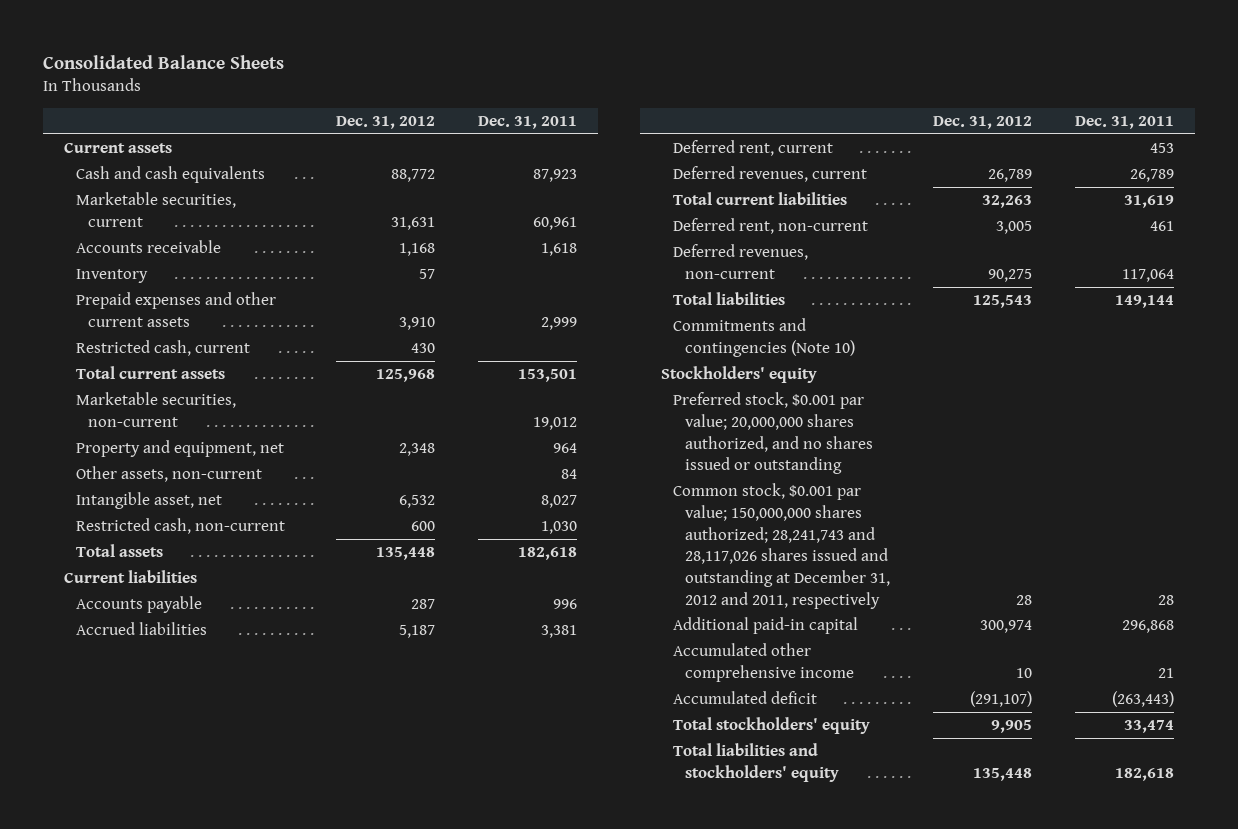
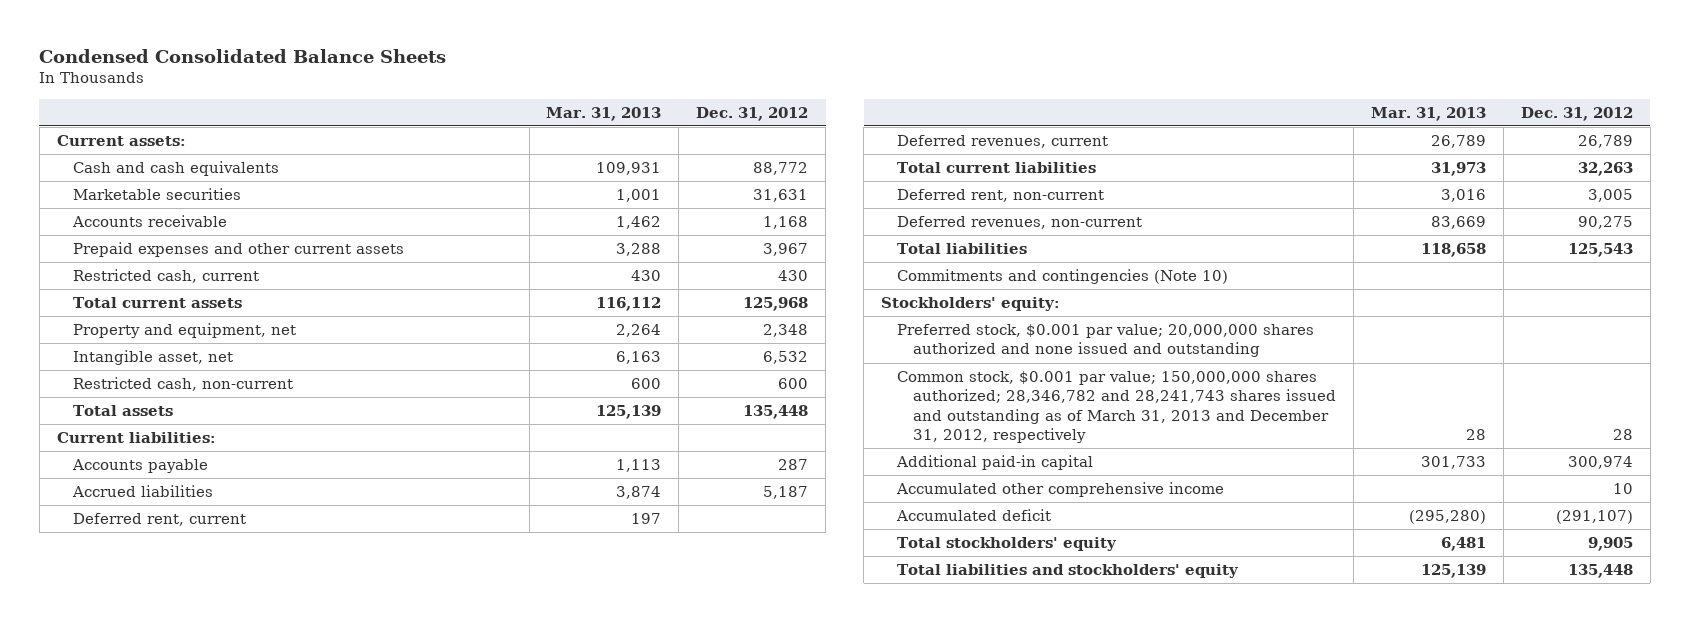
- Consolidated Balance Sheets
+ Condensed Consolidated Balance Sheets
- | Dec. 31, 2012 | Dec. 31, 2011
+ | Mar. 31, 2013 | Dec. 31, 2012
- Current assets
+ Current assets:
- Marketable securities, current | 31,631 | 60,961
+ Marketable securities | 1,001 | 31,631
- Inventory | 57 |
- Prepaid expenses and other current assets | 3,910 | 2,999
+ Prepaid expenses and other current assets | 3,288 | 3,967
- Marketable securities, non-current | | 19,012
- Other assets, non-current | | 84
- Current liabilities
+ Current liabilities:
- Stockholders' equity
- Preferred stock, $0.001 par value; 20,000,000 shares authorized, and no shares issued or outstanding
- Common stock, $0.001 par value; 150,000,000 shares authorized; 28,241,743 and 28,117,026 shares issued and outstanding at December 31, 2012 and 2011, respectively | 28 | 28
+ Stockholders' equity:
+ Preferred stock, $0.001 par value; 20,000,000 shares authorized and none issued and outstanding
+ Common stock, $0.001 par value; 150,000,000 shares authorized; 28,346,782 and 28,241,743 shares issued and outstanding as of March 31, 2013 and December 31, 2012, respectively | 28 | 28

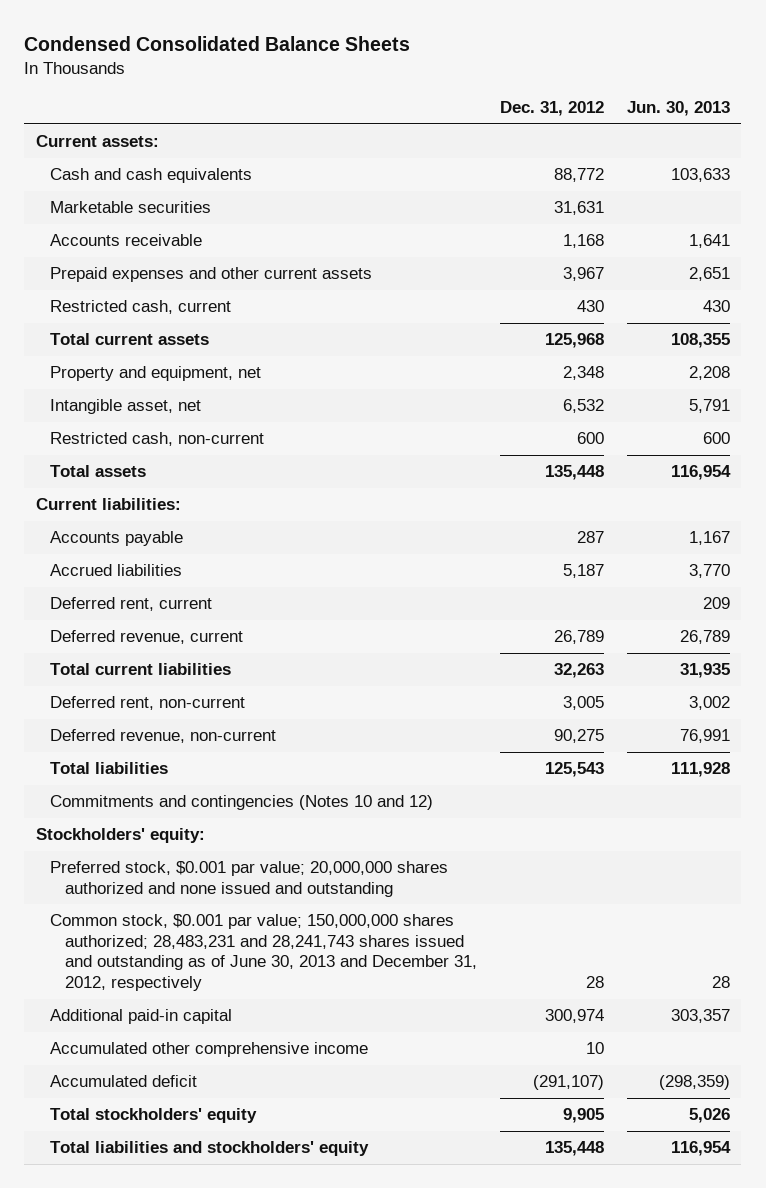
- | Mar. 31, 2013 | Dec. 31, 2012
+ | Dec. 31, 2012 | Jun. 30, 2013
- Deferred revenues, current | 26,789 | 26,789
+ Deferred revenue, current | 26,789 | 26,789
- Deferred revenues, non-current | 83,669 | 90,275
+ Deferred revenue, non-current | 90,275 | 76,991
- Commitments and contingencies (Note 10)
+ Commitments and contingencies (Notes 10 and 12)
- Common stock, $0.001 par value; 150,000,000 shares authorized; 28,346,782 and 28,241,743 shares issued and outstanding as of March 31, 2013 and December 31, 2012, respectively | 28 | 28
+ Common stock, $0.001 par value; 150,000,000 shares authorized; 28,483,231 and 28,241,743 shares issued and outstanding as of June 30, 2013 and December 31, 2012, respectively | 28 | 28

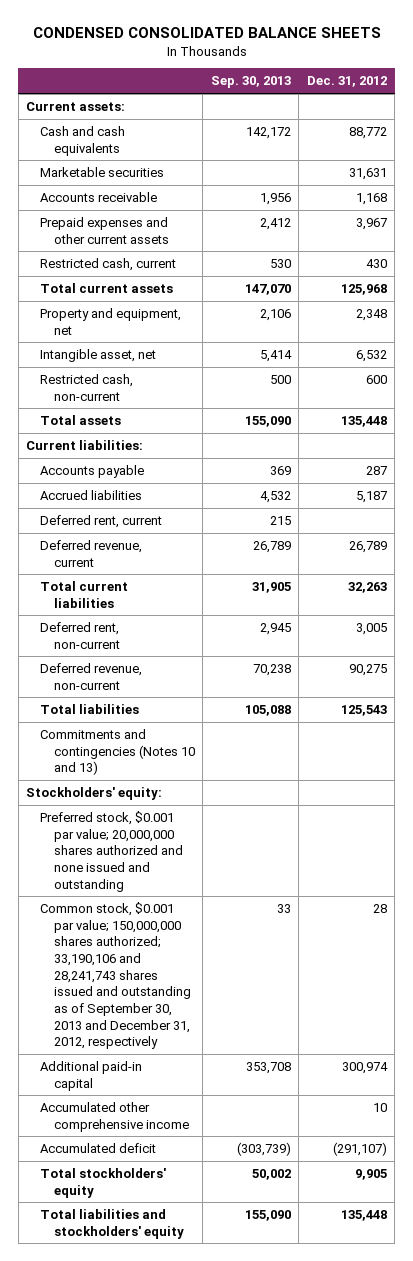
- Condensed Consolidated Balance Sheets
+ CONDENSED CONSOLIDATED BALANCE SHEETS
- | Dec. 31, 2012 | Jun. 30, 2013
+ | Sep. 30, 2013 | Dec. 31, 2012
- Commitments and contingencies (Notes 10 and 12)
+ Commitments and contingencies (Notes 10 and 13)
- Common stock, $0.001 par value; 150,000,000 shares authorized; 28,483,231 and 28,241,743 shares issued and outstanding as of June 30, 2013 and December 31, 2012, respectively | 28 | 28
+ Common stock, $0.001 par value; 150,000,000 shares authorized; 33,190,106 and 28,241,743 shares issued and outstanding as of September 30, 2013 and December 31, 2012, respectively | 33 | 28

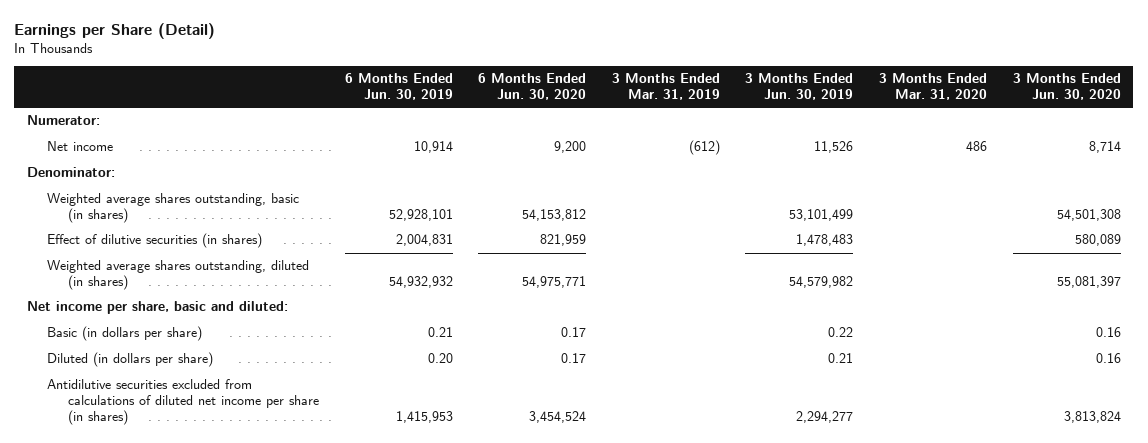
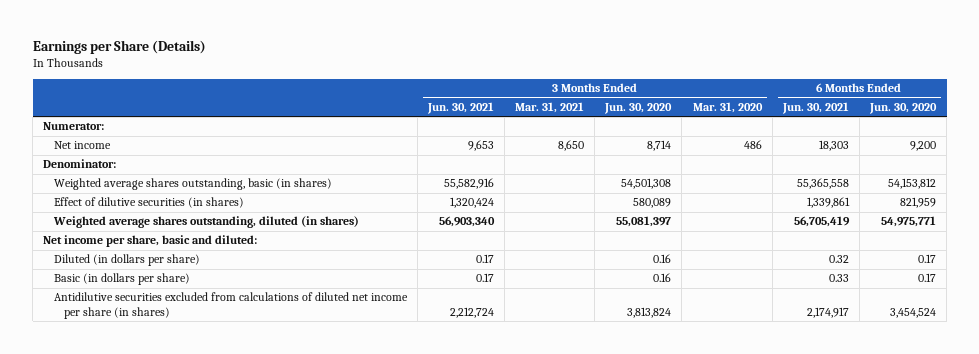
- Earnings per Share (Detail)
+ Earnings per Share (Details)
- | 6 Months Ended Jun. 30, 2019 | 6 Months Ended Jun. 30, 2020 | 3 Months Ended Mar. 31, 2019 | 3 Months Ended Jun. 30, 2019 | 3 Months Ended Mar. 31, 2020 | 3 Months Ended Jun. 30, 2020
+ | 3 Months Ended Jun. 30, 2021 | 3 Months Ended Mar. 31, 2021 | 3 Months Ended Jun. 30, 2020 | 3 Months Ended Mar. 31, 2020 | 6 Months Ended Jun. 30, 2021 | 6 Months Ended Jun. 30, 2020
moved down: Basic (in dollars per share) | 0.17 | | 0.16 | | 0.33 | 0.17

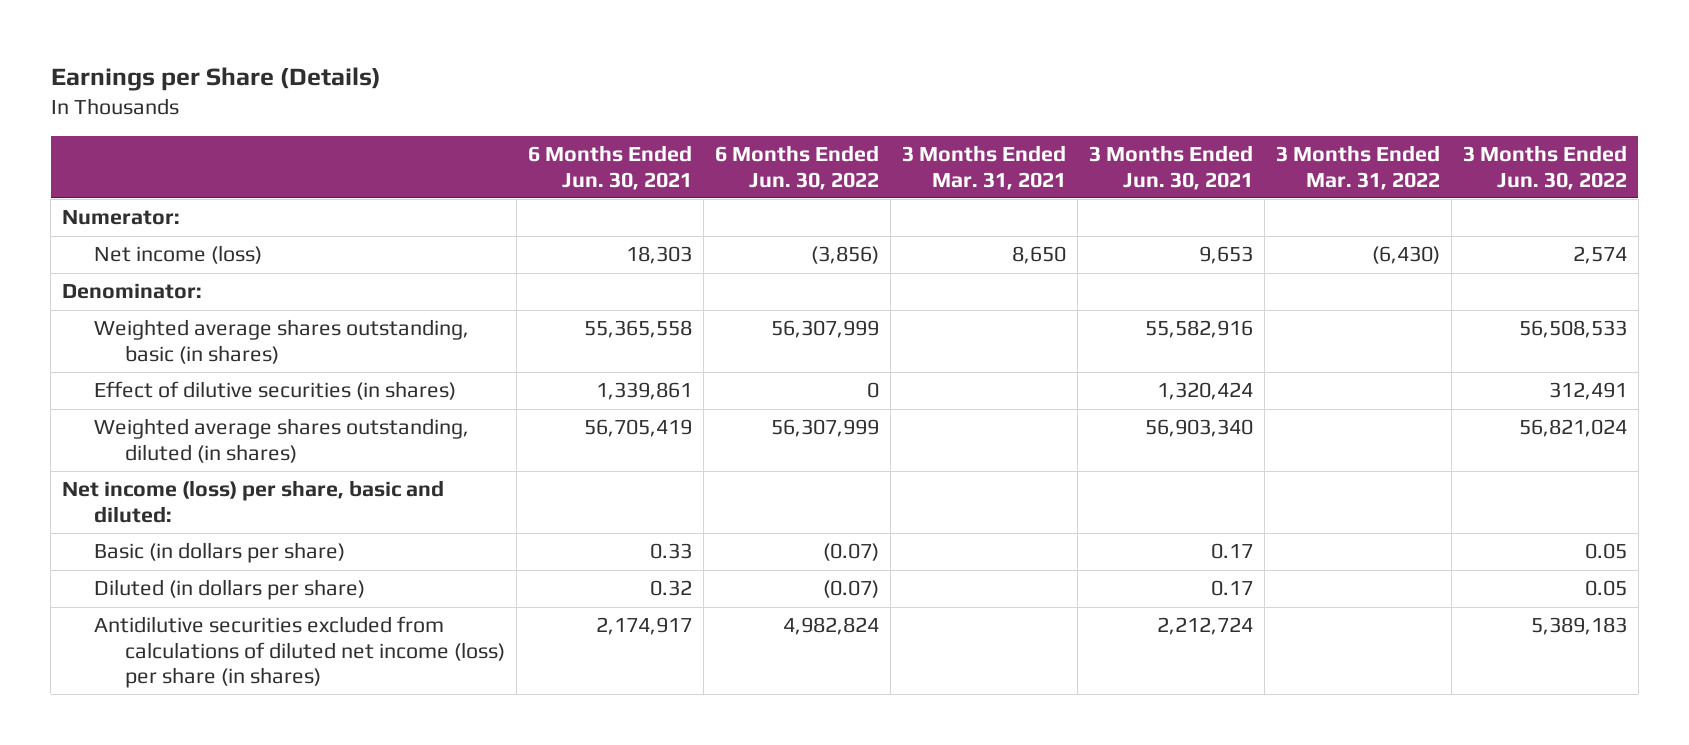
- | 3 Months Ended Jun. 30, 2021 | 3 Months Ended Mar. 31, 2021 | 3 Months Ended Jun. 30, 2020 | 3 Months Ended Mar. 31, 2020 | 6 Months Ended Jun. 30, 2021 | 6 Months Ended Jun. 30, 2020
+ | 6 Months Ended Jun. 30, 2021 | 6 Months Ended Jun. 30, 2022 | 3 Months Ended Mar. 31, 2021 | 3 Months Ended Jun. 30, 2021 | 3 Months Ended Mar. 31, 2022 | 3 Months Ended Jun. 30, 2022
- Net income | 9,653 | 8,650 | 8,714 | 486 | 18,303 | 9,200
+ Net income (loss) | 18,303 | (3,856) | 8,650 | 9,653 | (6,430) | 2,574
- Net income per share, basic and diluted:
+ Net income (loss) per share, basic and diluted:
- Antidilutive securities excluded from calculations of diluted net income per share (in shares) | 2,212,724 | | 3,813,824 | | 2,174,917 | 3,454,524
moved down: Diluted (in dollars per share) | 0.32 | (0.07) | | 0.17 | | 0.05
+ Antidilutive securities excluded from calculations of diluted net income (loss) per share (in shares) | 2,174,917 | 4,982,824 | | 2,212,724 | | 5,389,183

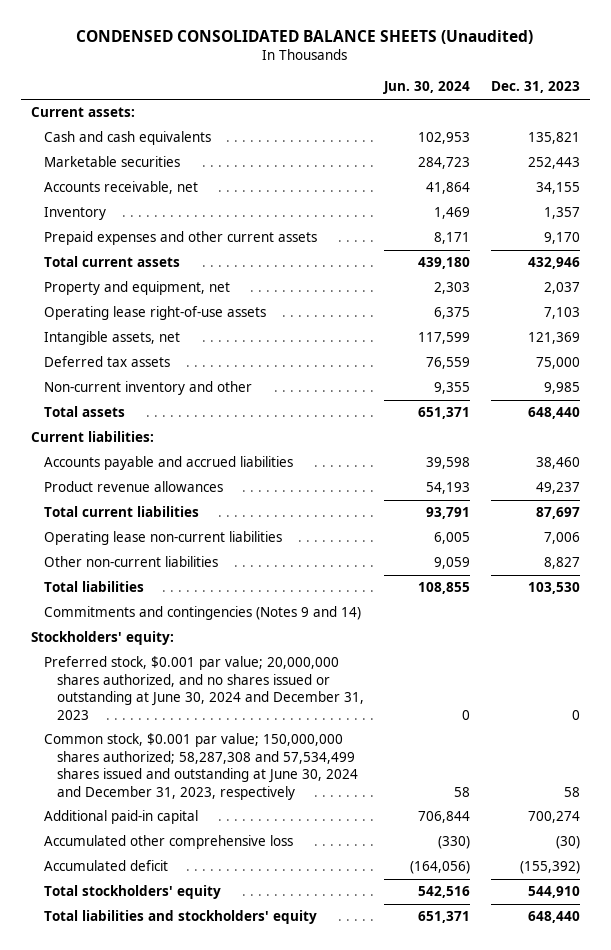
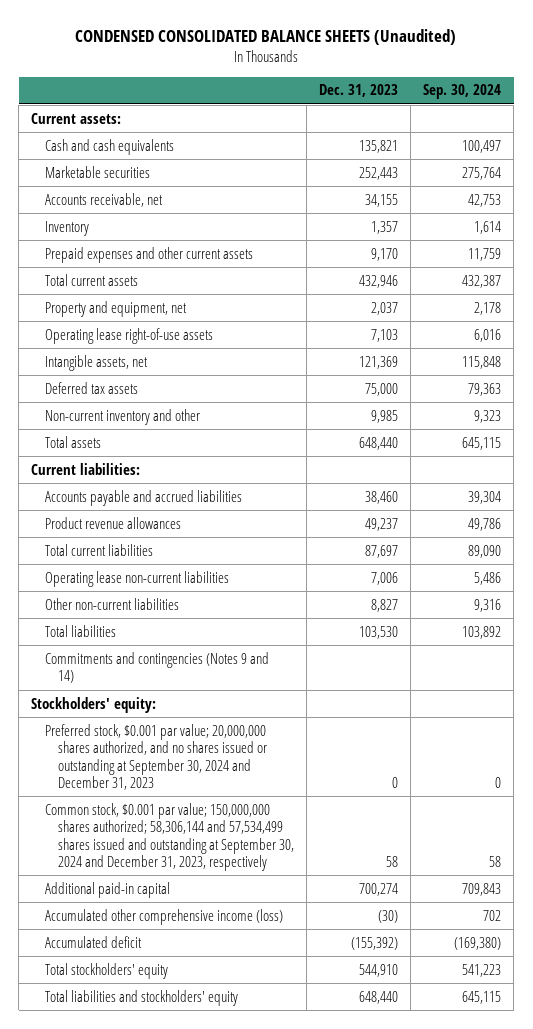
- | Jun. 30, 2024 | Dec. 31, 2023
+ | Dec. 31, 2023 | Sep. 30, 2024
- Preferred stock, $0.001 par value; 20,000,000 shares authorized, and no shares issued or outstanding at June 30, 2024 and December 31, 2023 | 0 | 0
- Common stock, $0.001 par value; 150,000,000 shares authorized; 58,287,308 and 57,534,499 shares issued and outstanding at June 30, 2024 and December 31, 2023, respectively | 58 | 58
+ Preferred stock, $0.001 par value; 20,000,000 shares authorized, and no shares issued or outstanding at September 30, 2024 and December 31, 2023 | 0 | 0
+ Common stock, $0.001 par value; 150,000,000 shares authorized; 58,306,144 and 57,534,499 shares issued and outstanding at September 30, 2024 and December 31, 2023, respectively | 58 | 58
- Accumulated other comprehensive loss | (330) | (30)
+ Accumulated other comprehensive income (loss) | (30) | 702

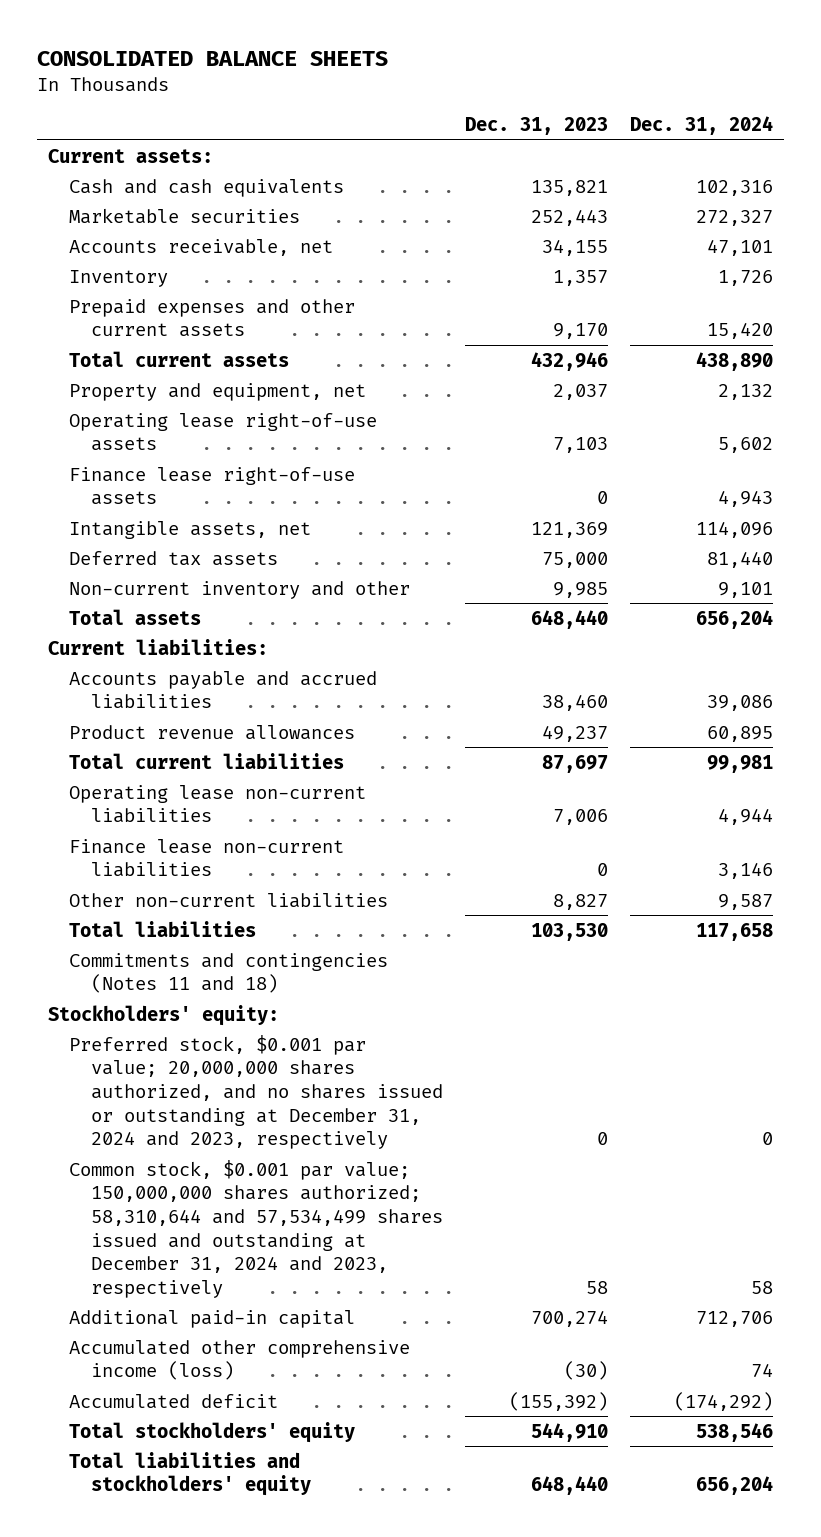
- CONDENSED CONSOLIDATED BALANCE SHEETS (Unaudited)
+ CONSOLIDATED BALANCE SHEETS
- | Dec. 31, 2023 | Sep. 30, 2024
+ | Dec. 31, 2023 | Dec. 31, 2024
+ Finance lease right-of-use assets | 0 | 4,943
+ Finance lease non-current liabilities | 0 | 3,146
- Commitments and contingencies (Notes 9 and 14)
+ Commitments and contingencies (Notes 11 and 18)
- Preferred stock, $0.001 par value; 20,000,000 shares authorized, and no shares issued or outstanding at September 30, 2024 and December 31, 2023 | 0 | 0
- Common stock, $0.001 par value; 150,000,000 shares authorized; 58,306,144 and 57,534,499 shares issued and outstanding at September 30, 2024 and December 31, 2023, respectively | 58 | 58
+ Preferred stock, $0.001 par value; 20,000,000 shares authorized, and no shares issued or outstanding at December 31, 2024 and 2023, respectively | 0 | 0
+ Common stock, $0.001 par value; 150,000,000 shares authorized; 58,310,644 and 57,534,499 shares issued and outstanding at December 31, 2024 and 2023, respectively | 58 | 58

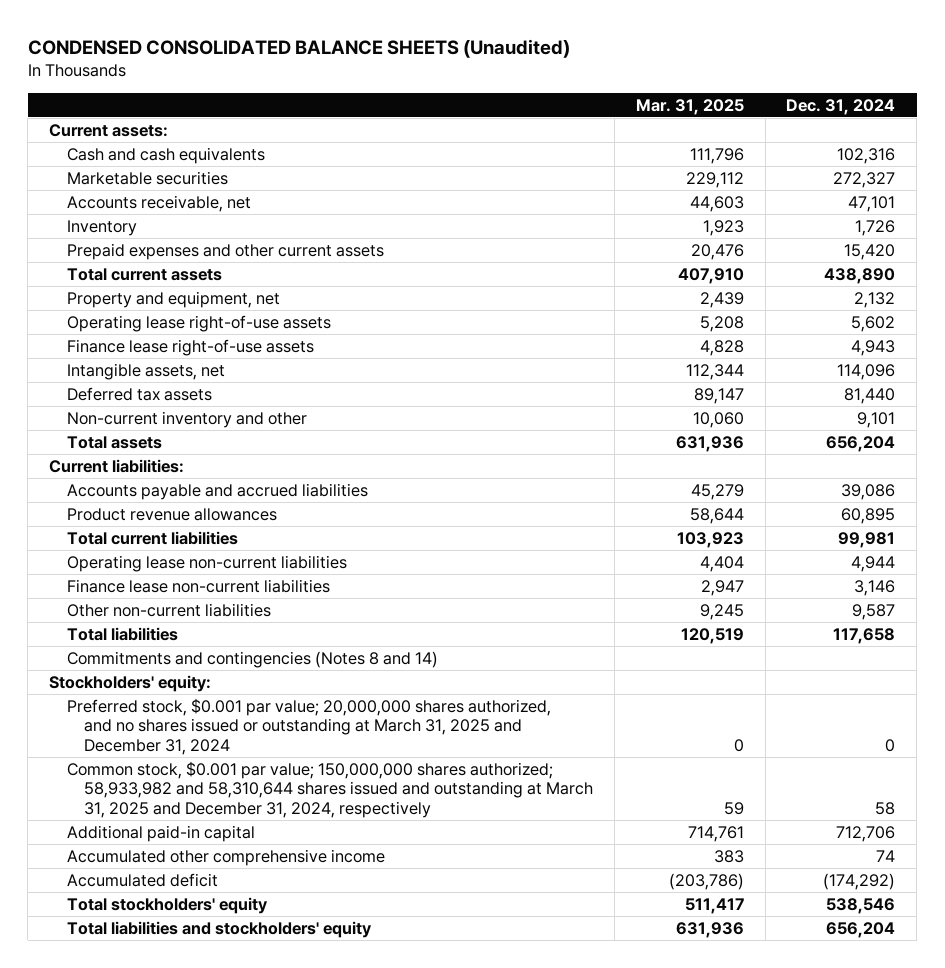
- CONSOLIDATED BALANCE SHEETS
+ CONDENSED CONSOLIDATED BALANCE SHEETS (Unaudited)
- | Dec. 31, 2023 | Dec. 31, 2024
+ | Mar. 31, 2025 | Dec. 31, 2024
- Commitments and contingencies (Notes 11 and 18)
+ Commitments and contingencies (Notes 8 and 14)
- Preferred stock, $0.001 par value; 20,000,000 shares authorized, and no shares issued or outstanding at December 31, 2024 and 2023, respectively | 0 | 0
- Common stock, $0.001 par value; 150,000,000 shares authorized; 58,310,644 and 57,534,499 shares issued and outstanding at December 31, 2024 and 2023, respectively | 58 | 58
+ Preferred stock, $0.001 par value; 20,000,000 shares authorized, and no shares issued or outstanding at March 31, 2025 and December 31, 2024 | 0 | 0
+ Common stock, $0.001 par value; 150,000,000 shares authorized; 58,933,982 and 58,310,644 shares issued and outstanding at March 31, 2025 and December 31, 2024, respectively | 59 | 58
- Accumulated other comprehensive income (loss) | (30) | 74
+ Accumulated other comprehensive income | 383 | 74

